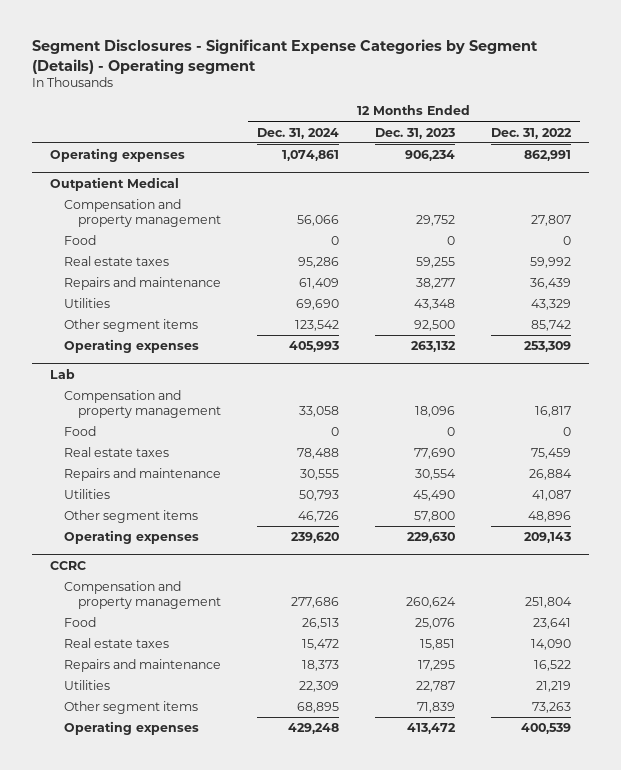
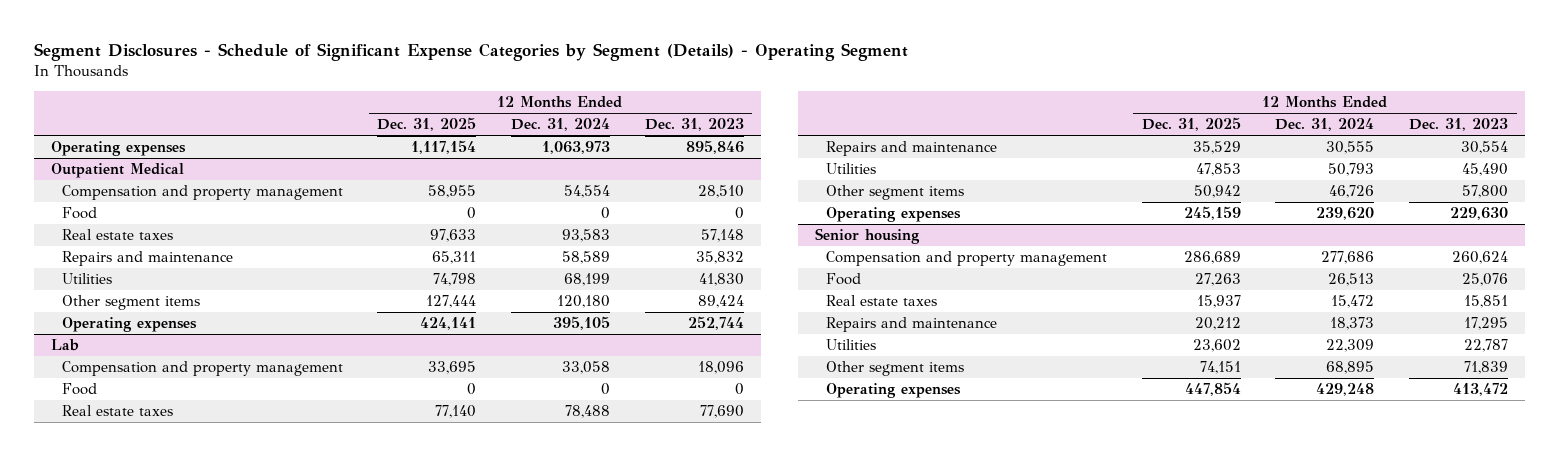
- Segment Disclosures - Significant Expense Categories by Segment (Details) - Operating segment
+ Segment Disclosures - Schedule of Significant Expense Categories by Segment (Details) - Operating Segment
- | 12 Months Ended Dec. 31, 2024 | 12 Months Ended Dec. 31, 2023 | 12 Months Ended Dec. 31, 2022
+ | 12 Months Ended Dec. 31, 2025 | 12 Months Ended Dec. 31, 2024 | 12 Months Ended Dec. 31, 2023
- Operating expenses | 1,074,861 | 906,234 | 862,991
+ Operating expenses | 1,117,154 | 1,063,973 | 895,846
@ Outpatient Medical
- Compensation and property management | 56,066 | 29,752 | 27,807
+ Compensation and property management | 58,955 | 54,554 | 28,510
- Real estate taxes | 95,286 | 59,255 | 59,992
- Repairs and maintenance | 61,409 | 38,277 | 36,439
- Utilities | 69,690 | 43,348 | 43,329
- Other segment items | 123,542 | 92,500 | 85,742
- Operating expenses | 405,993 | 263,132 | 253,309
+ Real estate taxes | 97,633 | 93,583 | 57,148
+ Repairs and maintenance | 65,311 | 58,589 | 35,832
+ Utilities | 74,798 | 68,199 | 41,830
+ Other segment items | 127,444 | 120,180 | 89,424
+ Operating expenses | 424,141 | 395,105 | 252,744
- CCRC
+ Senior housing

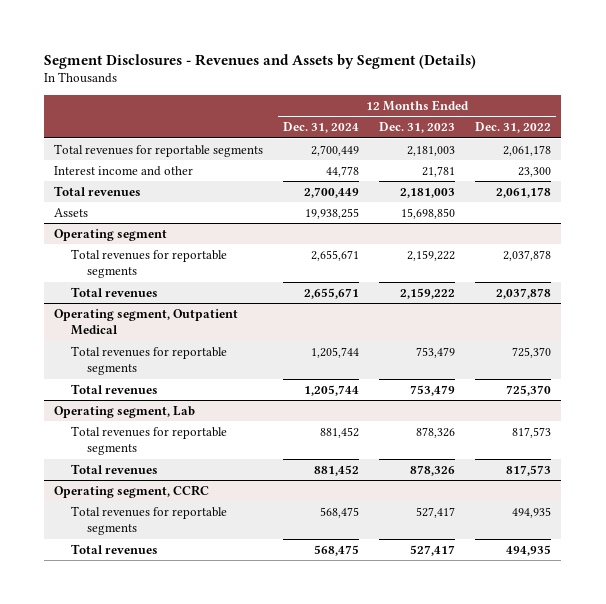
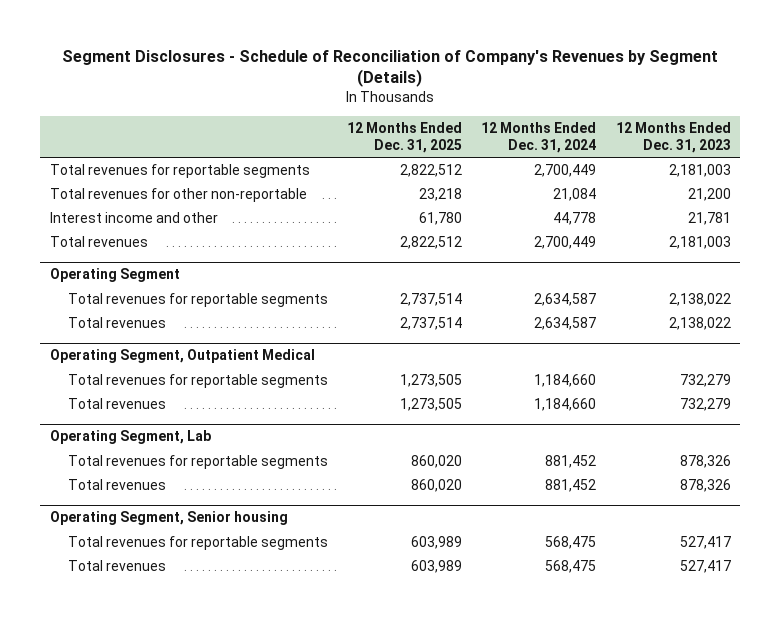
- Segment Disclosures - Revenues and Assets by Segment (Details)
+ Segment Disclosures - Schedule of Reconciliation of Company's Revenues by Segment (Details)
- | 12 Months Ended Dec. 31, 2024 | 12 Months Ended Dec. 31, 2023 | 12 Months Ended Dec. 31, 2022
+ | 12 Months Ended Dec. 31, 2025 | 12 Months Ended Dec. 31, 2024 | 12 Months Ended Dec. 31, 2023
+ Total revenues for other non-reportable | 23,218 | 21,084 | 21,200
- Assets | 19,938,255 | 15,698,850 |
- Operating segment
- Total revenues for reportable segments | 2,655,671 | 2,159,222 | 2,037,878
- Total revenues | 2,655,671 | 2,159,222 | 2,037,878
- Operating segment, Outpatient Medical
- Total revenues for reportable segments | 1,205,744 | 753,479 | 725,370
- Total revenues | 1,205,744 | 753,479 | 725,370
- Operating segment, Lab
+ Operating Segment
+ Total revenues for reportable segments | 2,737,514 | 2,634,587 | 2,138,022
+ Total revenues | 2,737,514 | 2,634,587 | 2,138,022
+ Operating Segment, Outpatient Medical
+ Total revenues for reportable segments | 1,273,505 | 1,184,660 | 732,279
+ Total revenues | 1,273,505 | 1,184,660 | 732,279
+ Operating Segment, Lab
- Operating segment, CCRC
+ Operating Segment, Senior housing

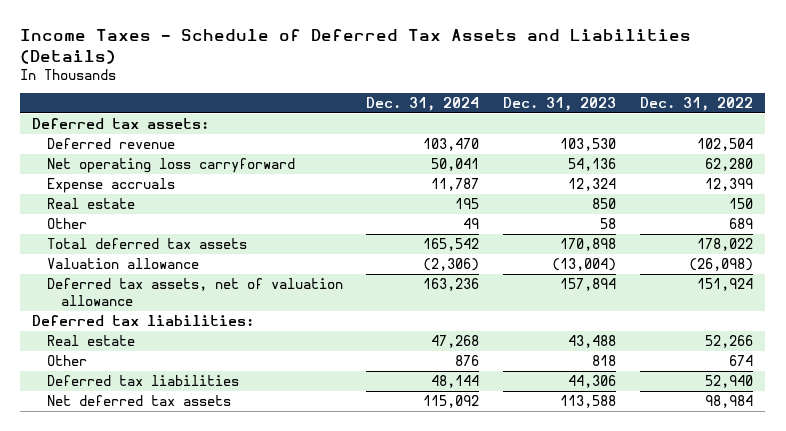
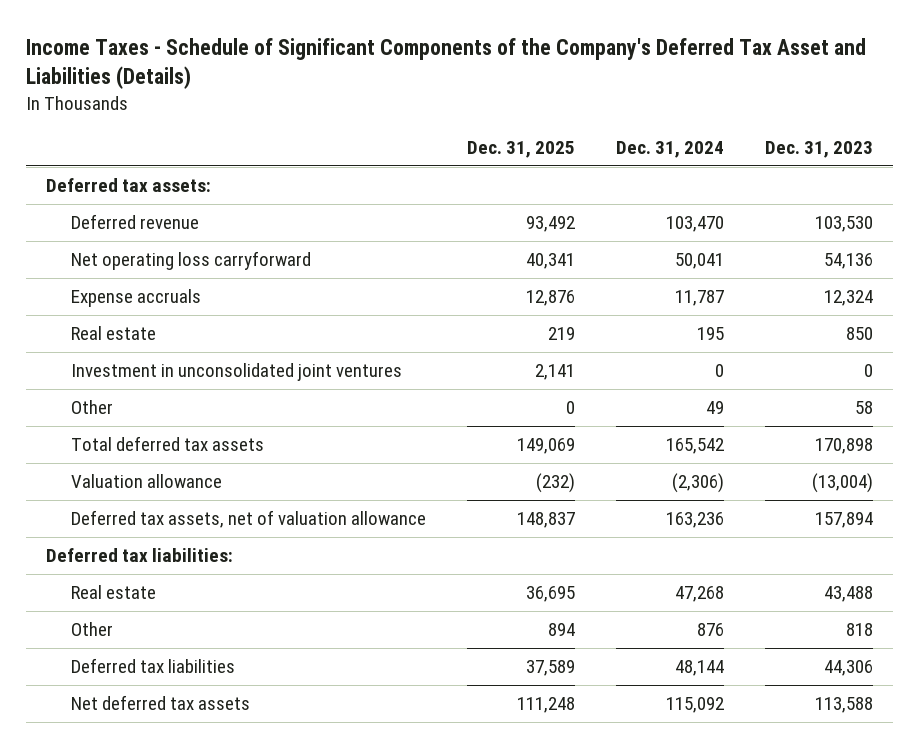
- Income Taxes - Schedule of Deferred Tax Assets and Liabilities (Details)
+ Income Taxes - Schedule of Significant Components of the Company's Deferred Tax Asset and Liabilities (Details)
- | Dec. 31, 2024 | Dec. 31, 2023 | Dec. 31, 2022
+ | Dec. 31, 2025 | Dec. 31, 2024 | Dec. 31, 2023
+ Investment in unconsolidated joint ventures | 2,141 | 0 | 0

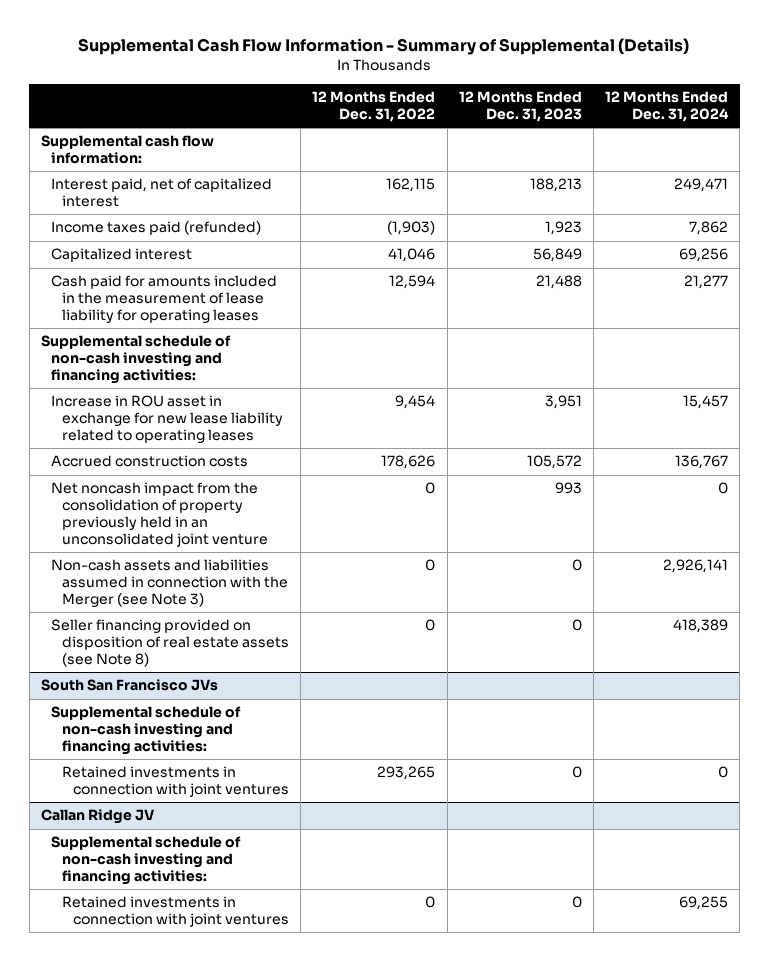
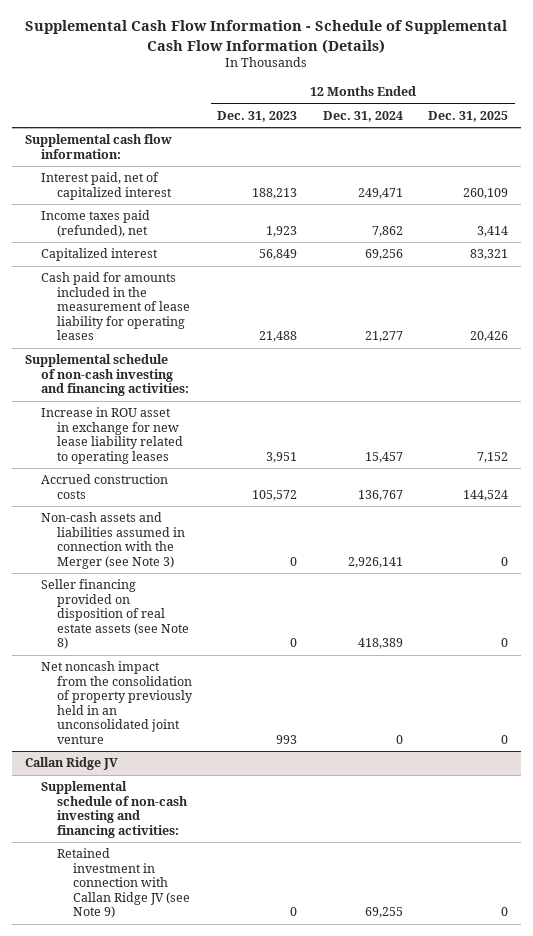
- Supplemental Cash Flow Information - Summary of Supplemental (Details)
+ Supplemental Cash Flow Information - Schedule of Supplemental Cash Flow Information (Details)
- | 12 Months Ended Dec. 31, 2022 | 12 Months Ended Dec. 31, 2023 | 12 Months Ended Dec. 31, 2024
+ | 12 Months Ended Dec. 31, 2023 | 12 Months Ended Dec. 31, 2024 | 12 Months Ended Dec. 31, 2025
- Income taxes paid (refunded) | (1,903) | 1,923 | 7,862
+ Income taxes paid (refunded), net | 1,923 | 7,862 | 3,414
- South San Francisco JVs
- Supplemental schedule of non-cash investing and financing activities:
- Retained investments in connection with joint ventures | 293,265 | 0 | 0
moved down: Net noncash impact from the consolidation of property previously held in an unconsolidated joint venture | 993 | 0 | 0
@ Callan Ridge JV
- Retained investments in connection with joint ventures | 0 | 0 | 69,255
+ Retained investment in connection with Callan Ridge JV (see Note 9) | 0 | 69,255 | 0

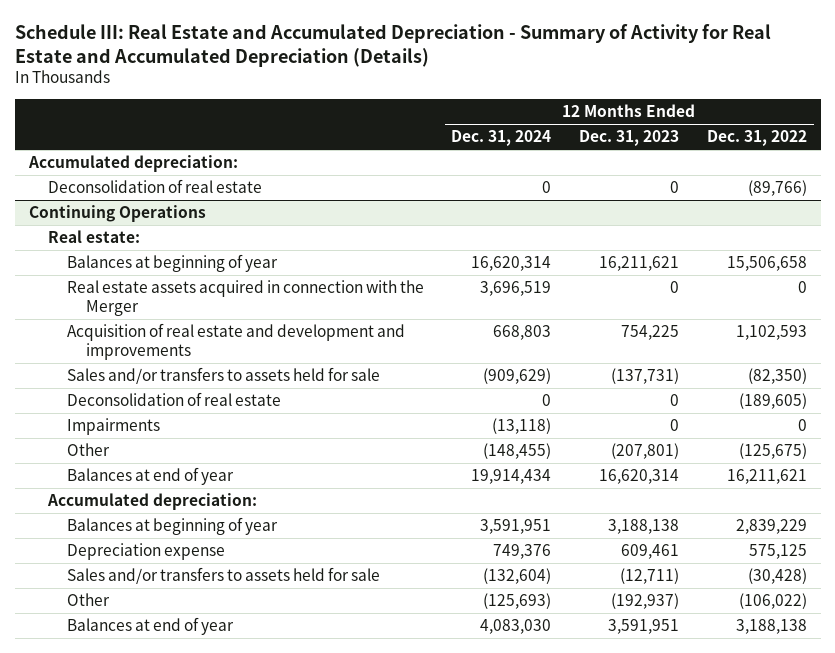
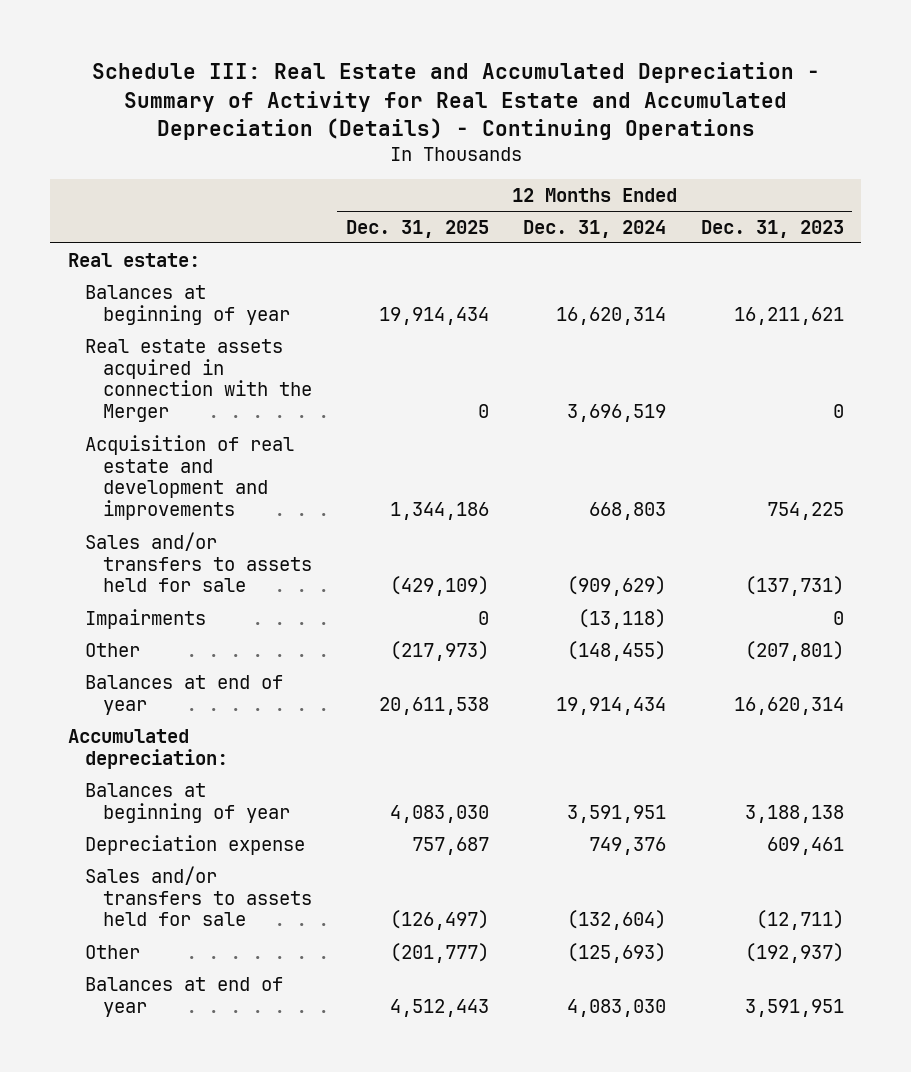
- Schedule III: Real Estate and Accumulated Depreciation - Summary of Activity for Real Estate and Accumulated Depreciation (Details)
+ Schedule III: Real Estate and Accumulated Depreciation - Summary of Activity for Real Estate and Accumulated Depreciation (Details) - Continuing Operations
- | 12 Months Ended Dec. 31, 2024 | 12 Months Ended Dec. 31, 2023 | 12 Months Ended Dec. 31, 2022
+ | 12 Months Ended Dec. 31, 2025 | 12 Months Ended Dec. 31, 2024 | 12 Months Ended Dec. 31, 2023
- Accumulated depreciation:
- Deconsolidation of real estate | 0 | 0 | (89,766)
- Continuing Operations
- Deconsolidation of real estate | 0 | 0 | (189,605)

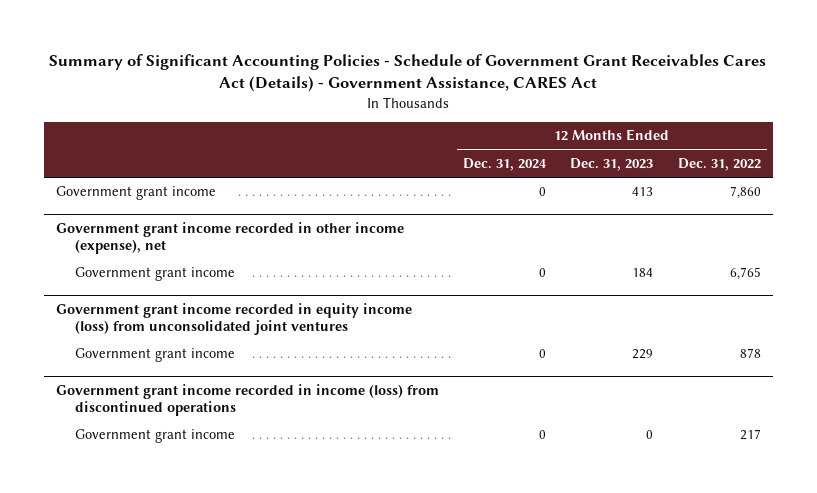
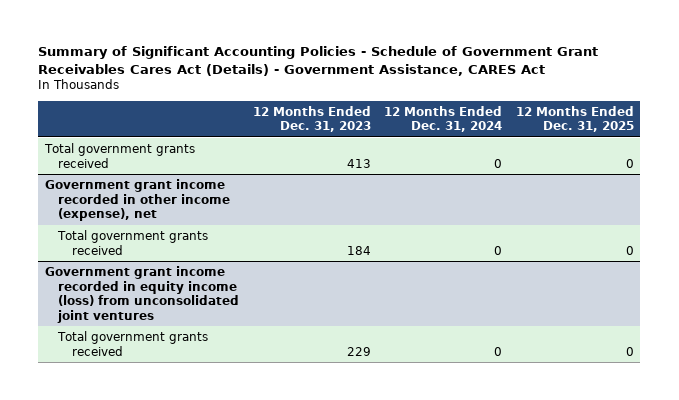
- | 12 Months Ended Dec. 31, 2024 | 12 Months Ended Dec. 31, 2023 | 12 Months Ended Dec. 31, 2022
+ | 12 Months Ended Dec. 31, 2023 | 12 Months Ended Dec. 31, 2024 | 12 Months Ended Dec. 31, 2025
- Government grant income | 0 | 413 | 7,860
+ Total government grants received | 413 | 0 | 0
@ Government grant income recorded in other income (expense), net
- Government grant income | 0 | 184 | 6,765
+ Total government grants received | 184 | 0 | 0
@ Government grant income recorded in equity income (loss) from unconsolidated joint ventures
- Government grant income | 0 | 229 | 878
- Government grant income recorded in income (loss) from discontinued operations
- Government grant income | 0 | 0 | 217
@ Government grant income recorded in equity income (loss) from unconsolidated joint ventures
+ Total government grants received | 229 | 0 | 0

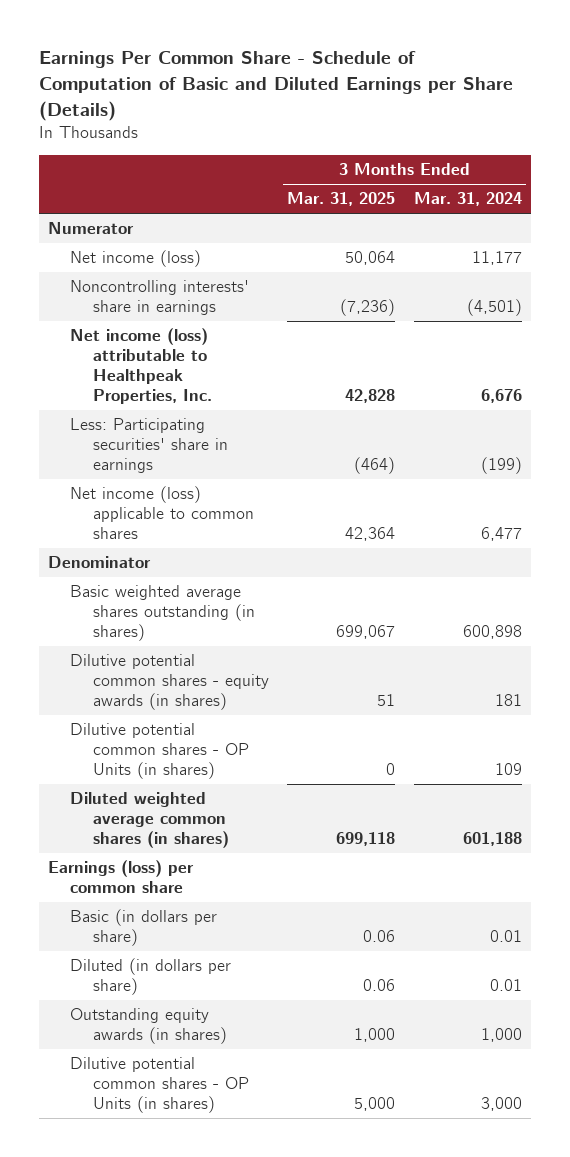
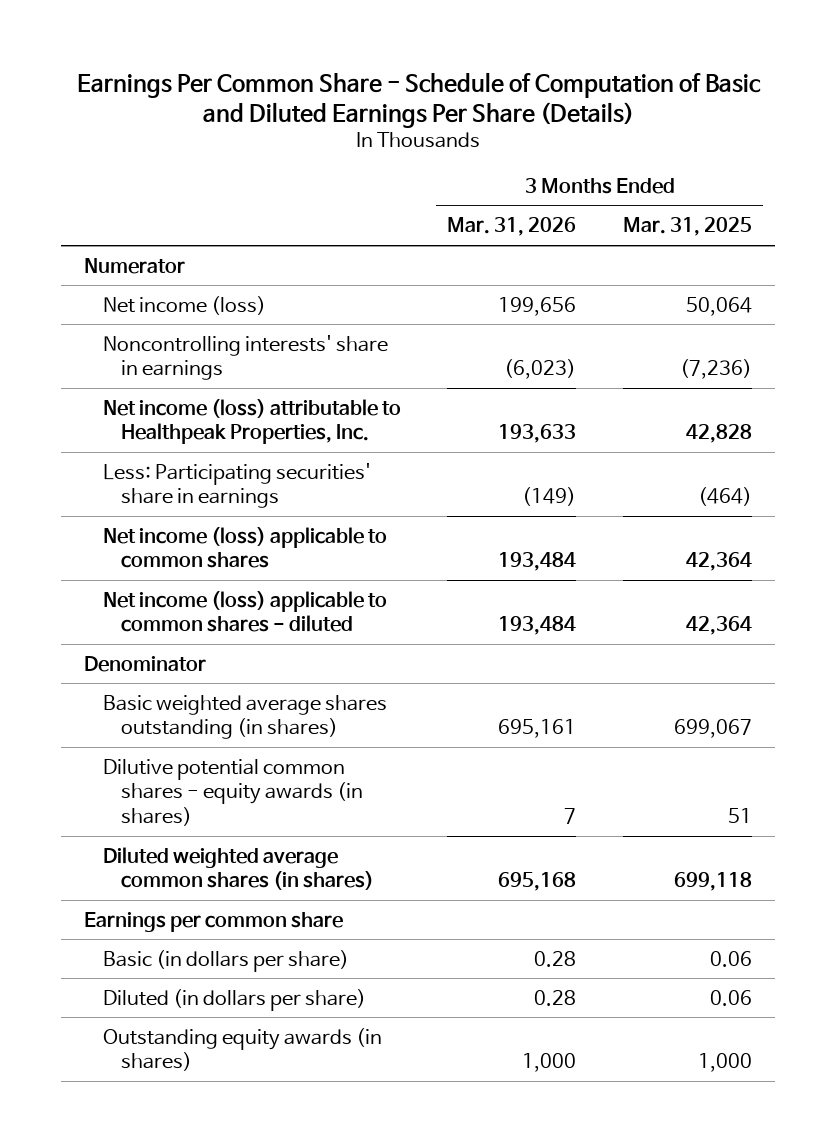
- Earnings Per Common Share - Schedule of Computation of Basic and Diluted Earnings per Share (Details)
+ Earnings Per Common Share - Schedule of Computation of Basic and Diluted Earnings Per Share (Details)
- | 3 Months Ended Mar. 31, 2025 | 3 Months Ended Mar. 31, 2024
+ | 3 Months Ended Mar. 31, 2026 | 3 Months Ended Mar. 31, 2025
+ Net income (loss) applicable to common shares - diluted | 193,484 | 42,364
- Dilutive potential common shares - OP Units (in shares) | 0 | 109
- Earnings (loss) per common share
+ Earnings per common share
- Dilutive potential common shares - OP Units (in shares) | 5,000 | 3,000

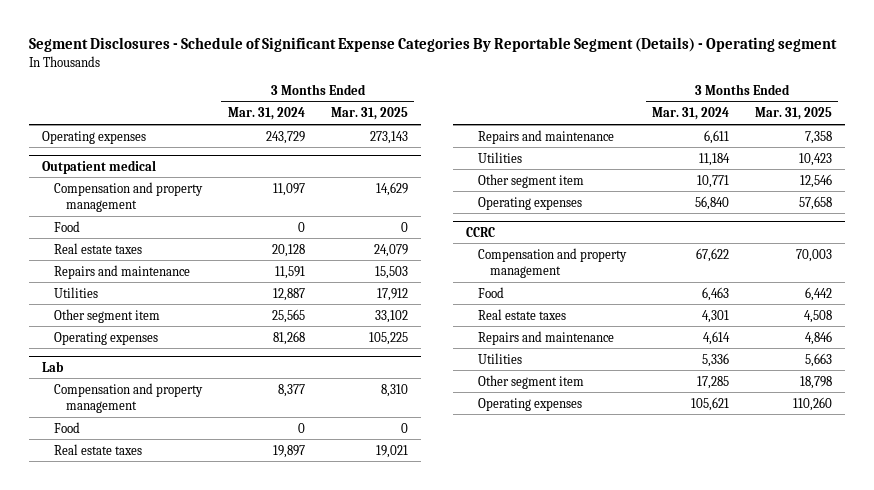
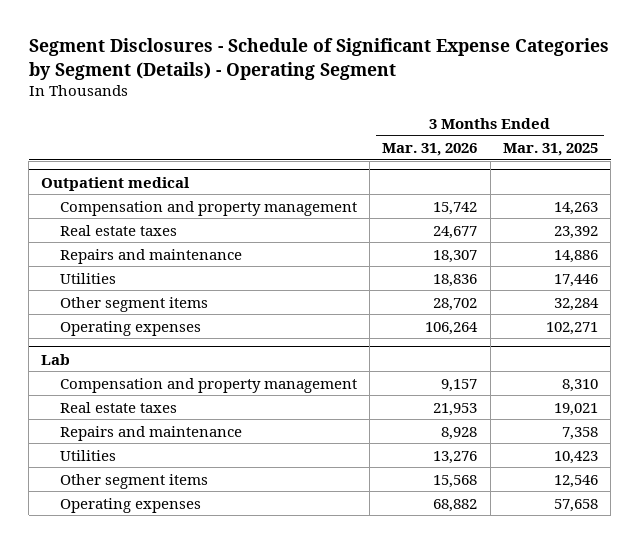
- Segment Disclosures - Schedule of Significant Expense Categories By Reportable Segment (Details) - Operating segment
+ Segment Disclosures - Schedule of Significant Expense Categories by Segment (Details) - Operating Segment
- | 3 Months Ended Mar. 31, 2024 | 3 Months Ended Mar. 31, 2025
+ | 3 Months Ended Mar. 31, 2026 | 3 Months Ended Mar. 31, 2025
- Operating expenses | 243,729 | 273,143
@ Outpatient medical
- Compensation and property management | 11,097 | 14,629
- Food | 0 | 0
- Real estate taxes | 20,128 | 24,079
- Repairs and maintenance | 11,591 | 15,503
- Utilities | 12,887 | 17,912
- Other segment item | 25,565 | 33,102
- Operating expenses | 81,268 | 105,225
+ Compensation and property management | 15,742 | 14,263
+ Real estate taxes | 24,677 | 23,392
+ Repairs and maintenance | 18,307 | 14,886
+ Utilities | 18,836 | 17,446
+ Other segment items | 28,702 | 32,284
+ Operating expenses | 106,264 | 102,271
@ Lab
- Food | 0 | 0
- Other segment item | 10,771 | 12,546
+ Other segment items | 15,568 | 12,546
- CCRC
- Compensation and property management | 67,622 | 70,003
- Food | 6,463 | 6,442
- Real estate taxes | 4,301 | 4,508
- Repairs and maintenance | 4,614 | 4,846
- Utilities | 5,336 | 5,663
- Other segment item | 17,285 | 18,798
- Operating expenses | 105,621 | 110,260

